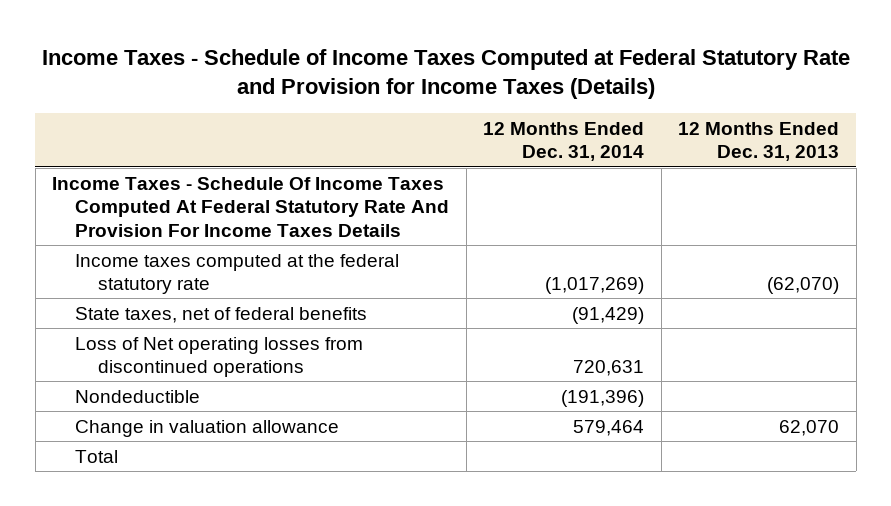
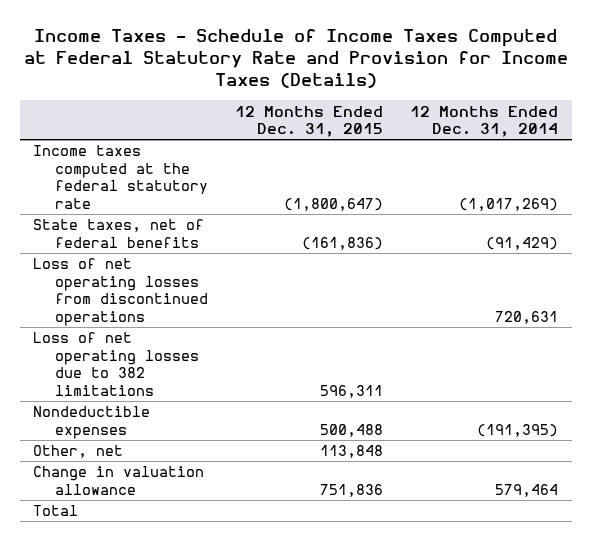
- | 12 Months Ended Dec. 31, 2014 | 12 Months Ended Dec. 31, 2013
+ | 12 Months Ended Dec. 31, 2015 | 12 Months Ended Dec. 31, 2014
- Income Taxes - Schedule Of Income Taxes Computed At Federal Statutory Rate And Provision For Income Taxes Details
- Loss of Net operating losses from discontinued operations | 720,631 |
- Nondeductible | (191,396) |
+ Loss of net operating losses from discontinued operations | | 720,631
+ Loss of net operating losses due to 382 limitations | 596,311 |
+ Nondeductible expenses | 500,488 | (191,395)
+ Other, net | 113,848 |

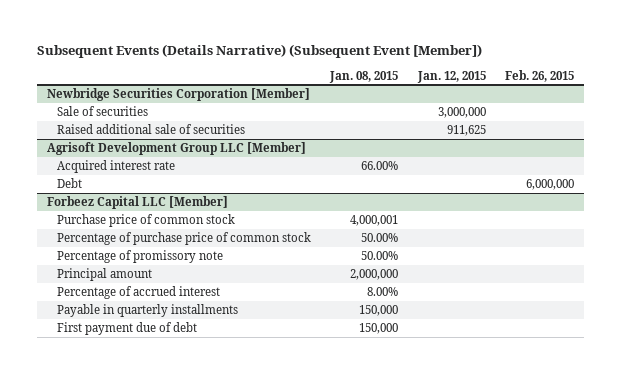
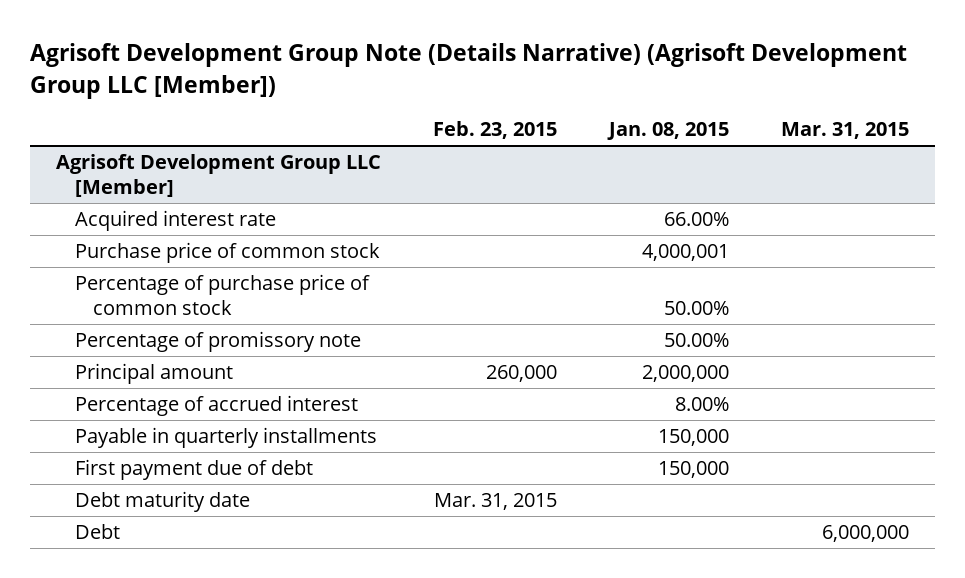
- Subsequent Events (Details Narrative) (Subsequent Event [Member])
+ Agrisoft Development Group Note (Details Narrative) (Agrisoft Development Group LLC [Member])
- | Jan. 08, 2015 | Jan. 12, 2015 | Feb. 26, 2015
+ | Feb. 23, 2015 | Jan. 08, 2015 | Mar. 31, 2015
- Newbridge Securities Corporation [Member]
- Sale of securities | | 3,000,000 |
- Raised additional sale of securities | | 911,625 |
- Forbeez Capital LLC [Member]
@ Agrisoft Development Group LLC [Member]
+ Debt maturity date | Mar. 31, 2015 | |
moved down: Debt | | | 6,000,000

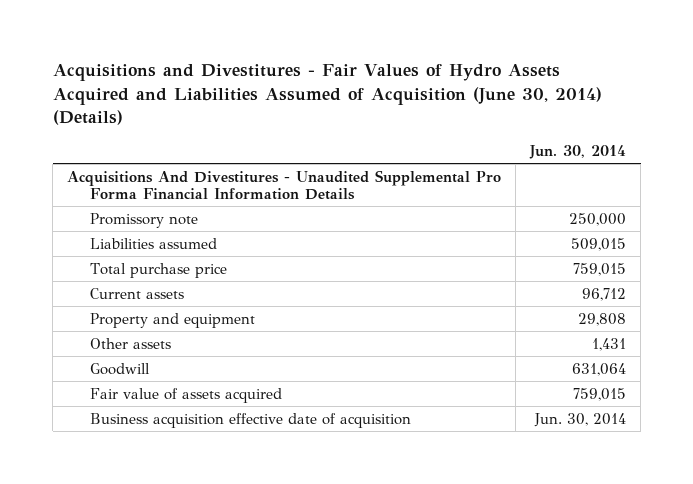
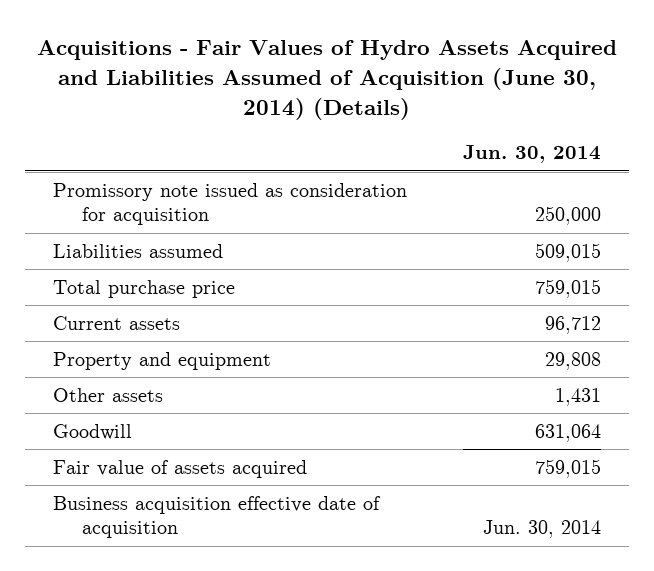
- Acquisitions and Divestitures - Fair Values of Hydro Assets Acquired and Liabilities Assumed of Acquisition (June 30, 2014) (Details)
+ Acquisitions - Fair Values of Hydro Assets Acquired and Liabilities Assumed of Acquisition (June 30, 2014) (Details)
- Acquisitions And Divestitures - Unaudited Supplemental Pro Forma Financial Information Details
- Promissory note | 250,000
+ Promissory note issued as consideration for acquisition | 250,000

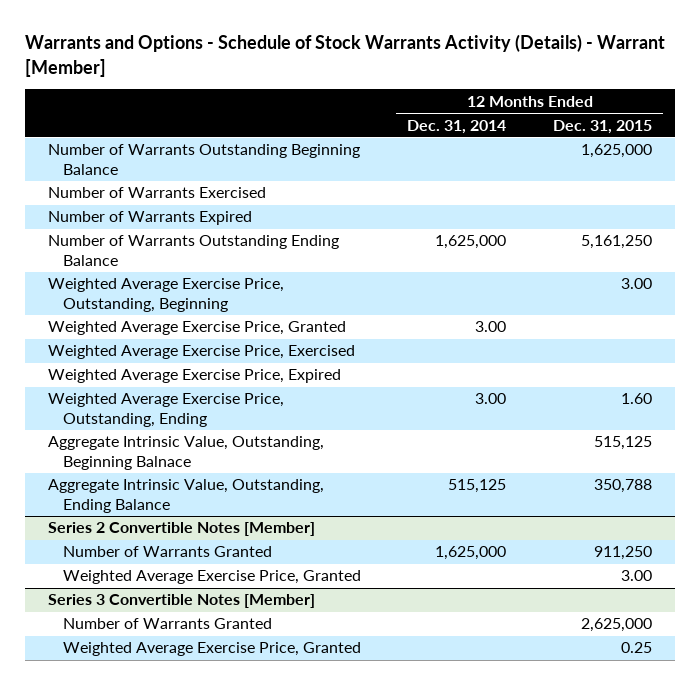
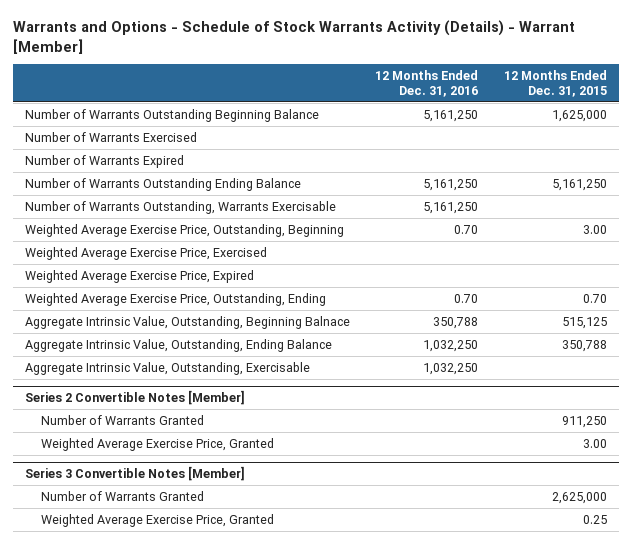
- | 12 Months Ended Dec. 31, 2014 | 12 Months Ended Dec. 31, 2015
+ | 12 Months Ended Dec. 31, 2016 | 12 Months Ended Dec. 31, 2015
+ Number of Warrants Outstanding, Warrants Exercisable | 5,161,250 |
- Weighted Average Exercise Price, Granted | 3.00 |
- Weighted Average Exercise Price, Outstanding, Ending | 3.00 | 1.60
+ Weighted Average Exercise Price, Outstanding, Ending | 0.70 | 0.70
+ Aggregate Intrinsic Value, Outstanding, Exercisable | 1,032,250 |

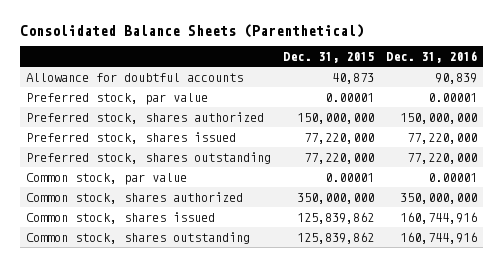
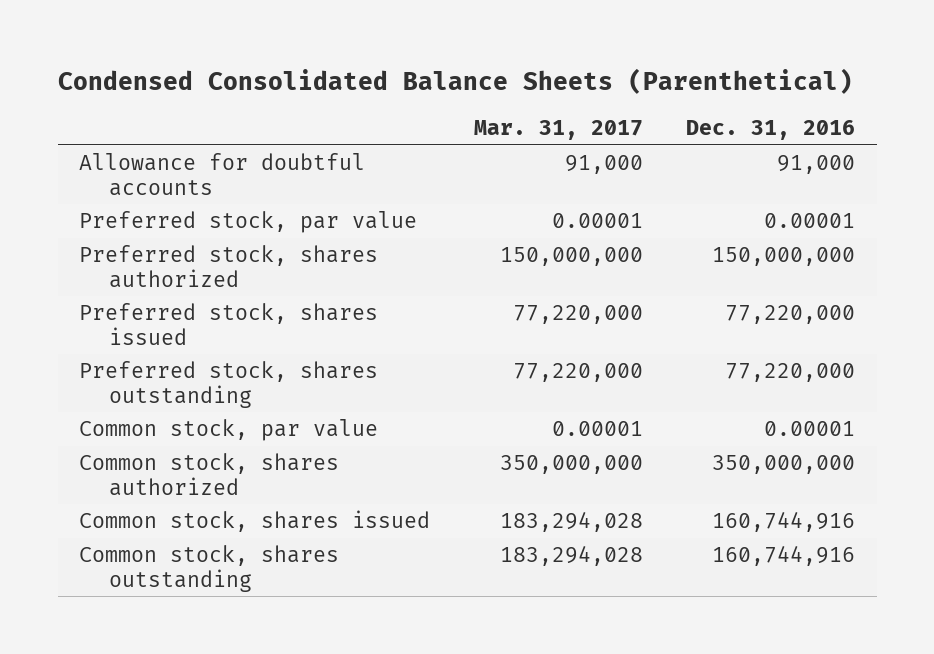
- Consolidated Balance Sheets (Parenthetical)
+ Condensed Consolidated Balance Sheets (Parenthetical)
- | Dec. 31, 2015 | Dec. 31, 2016
+ | Mar. 31, 2017 | Dec. 31, 2016
- Allowance for doubtful accounts | 40,873 | 90,839
+ Allowance for doubtful accounts | 91,000 | 91,000

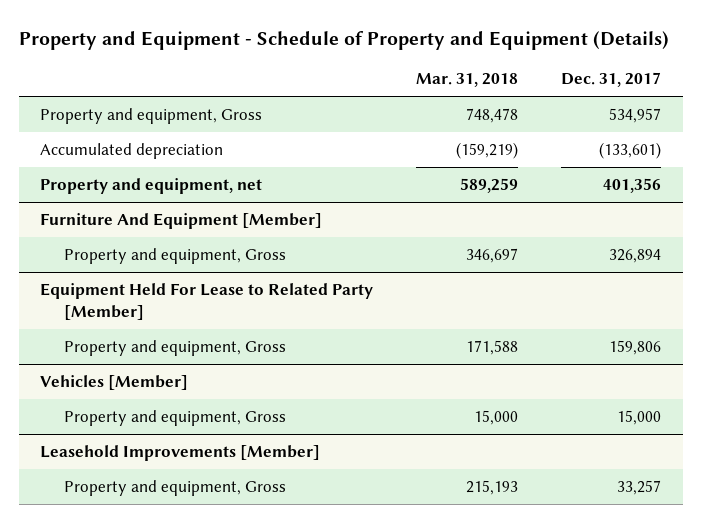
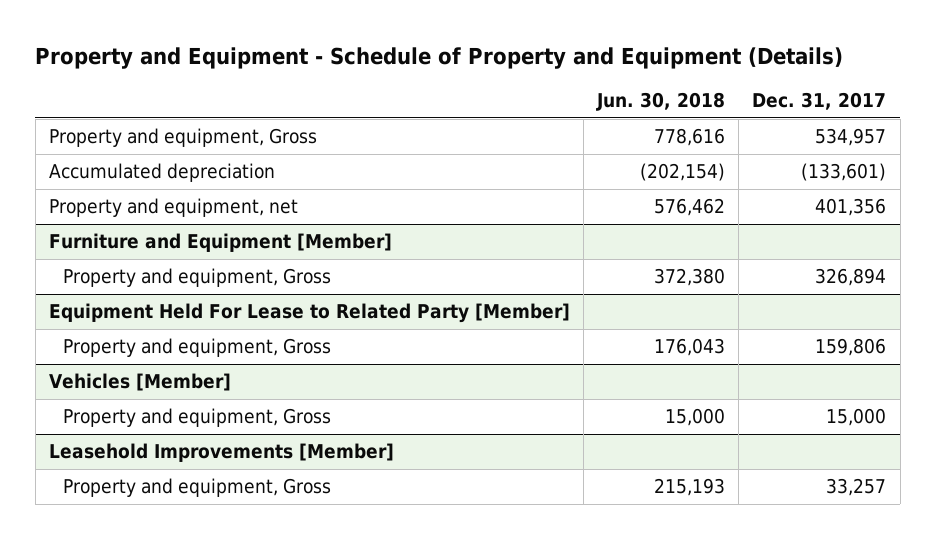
- | Mar. 31, 2018 | Dec. 31, 2017
+ | Jun. 30, 2018 | Dec. 31, 2017
- Furniture And Equipment [Member]
+ Furniture and Equipment [Member]

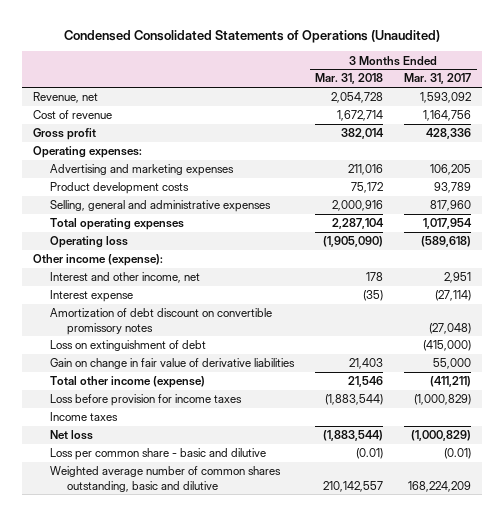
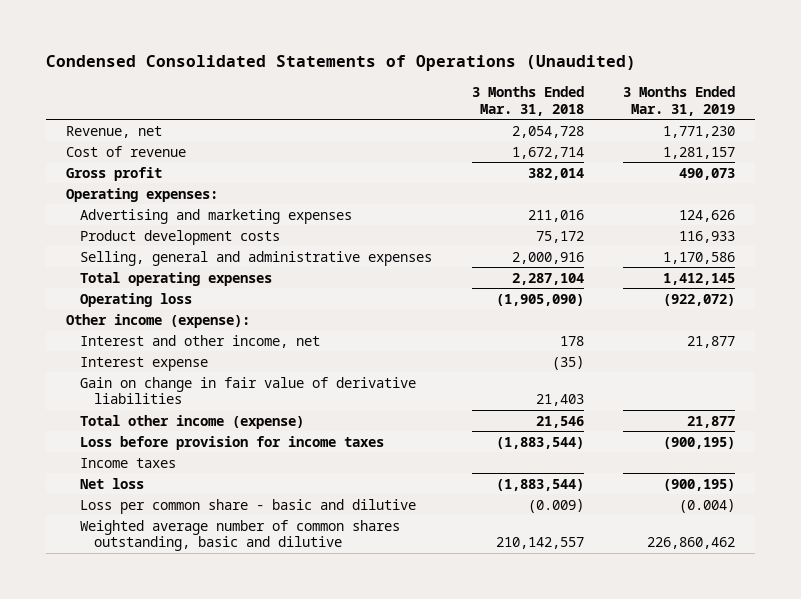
- | 3 Months Ended Mar. 31, 2018 | 3 Months Ended Mar. 31, 2017
+ | 3 Months Ended Mar. 31, 2018 | 3 Months Ended Mar. 31, 2019
- Amortization of debt discount on convertible promissory notes | | (27,048)
- Loss on extinguishment of debt | | (415,000)
- Loss per common share - basic and dilutive | (0.01) | (0.01)
+ Loss per common share - basic and dilutive | (0.009) | (0.004)

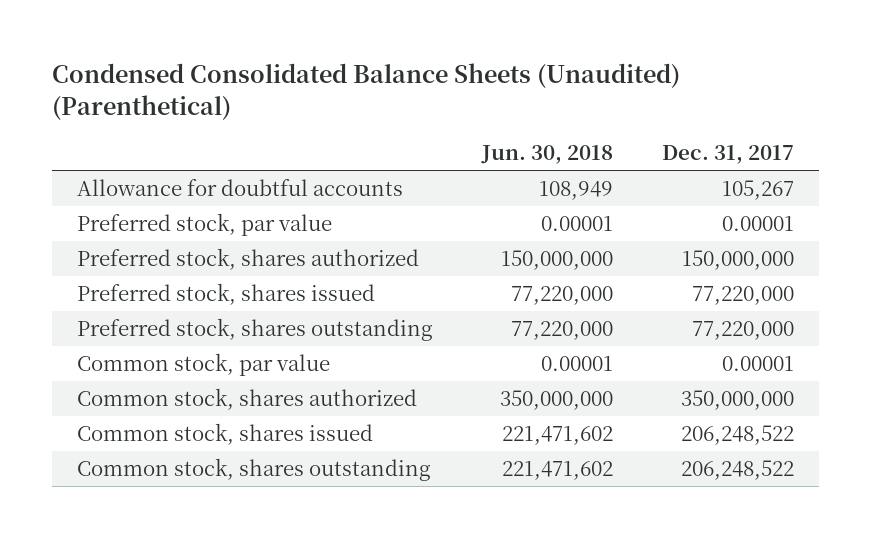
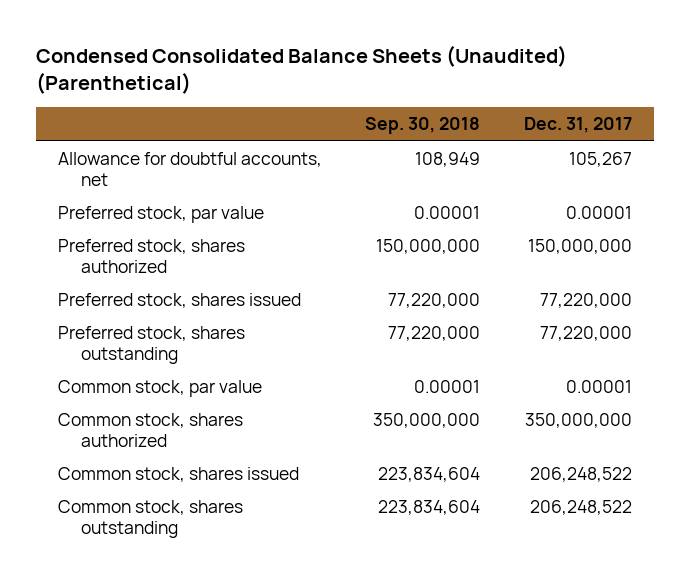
- | Jun. 30, 2018 | Dec. 31, 2017
+ | Sep. 30, 2018 | Dec. 31, 2017
- Allowance for doubtful accounts | 108,949 | 105,267
+ Allowance for doubtful accounts, net | 108,949 | 105,267

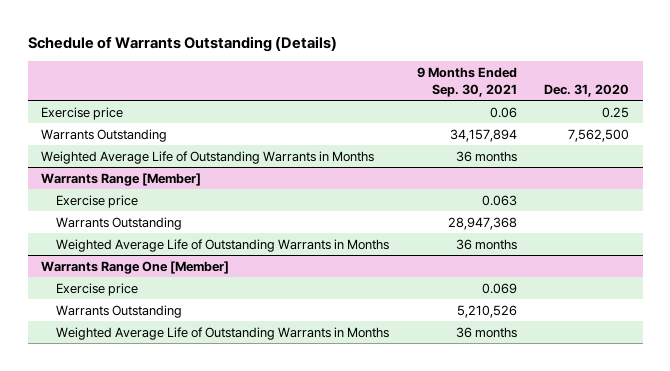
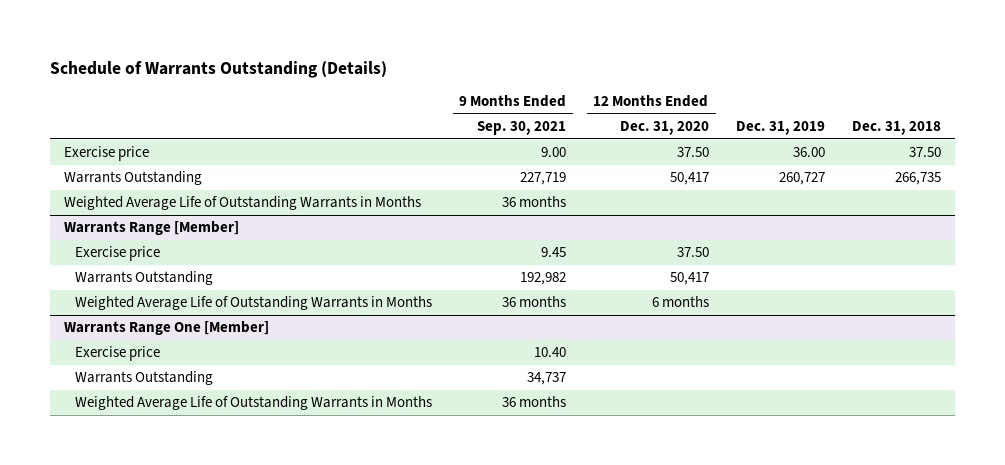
- | 9 Months Ended Sep. 30, 2021 | Dec. 31, 2020
+ | 9 Months Ended Sep. 30, 2021 | 12 Months Ended Dec. 31, 2020 | Dec. 31, 2019 | Dec. 31, 2018
- Exercise price | 0.06 | 0.25
- Warrants Outstanding | 34,157,894 | 7,562,500
+ Exercise price | 9.00 | 37.50 | 36.00 | 37.50
+ Warrants Outstanding | 227,719 | 50,417 | 260,727 | 266,735
@ Warrants Range [Member]
- Exercise price | 0.063 |
- Warrants Outstanding | 28,947,368 |
+ Exercise price | 9.45 | 37.50 | |
+ Warrants Outstanding | 192,982 | 50,417 | |
@ Warrants Range One [Member]
- Exercise price | 0.069 |
- Warrants Outstanding | 5,210,526 |
+ Exercise price | 10.40 | | |
+ Warrants Outstanding | 34,737 | | |

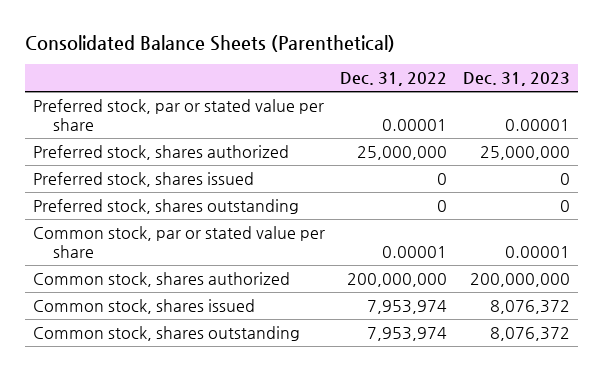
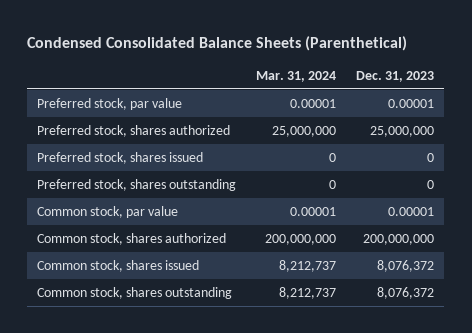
- Consolidated Balance Sheets (Parenthetical)
+ Condensed Consolidated Balance Sheets (Parenthetical)
- | Dec. 31, 2022 | Dec. 31, 2023
+ | Mar. 31, 2024 | Dec. 31, 2023
- Preferred stock, par or stated value per share | 0.00001 | 0.00001
+ Preferred stock, par value | 0.00001 | 0.00001
- Common stock, par or stated value per share | 0.00001 | 0.00001
+ Common stock, par value | 0.00001 | 0.00001

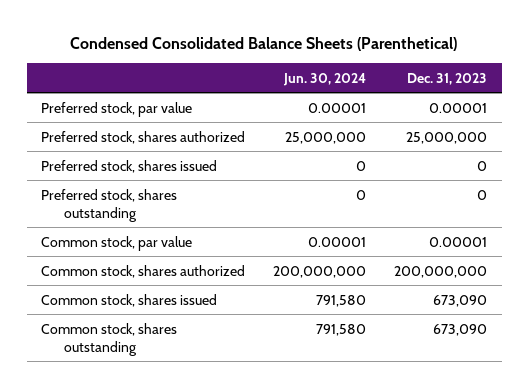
- | Mar. 31, 2024 | Dec. 31, 2023
+ | Jun. 30, 2024 | Dec. 31, 2023
- Common stock, shares issued | 8,212,737 | 8,076,372
- Common stock, shares outstanding | 8,212,737 | 8,076,372
+ Common stock, shares issued | 791,580 | 673,090
+ Common stock, shares outstanding | 791,580 | 673,090

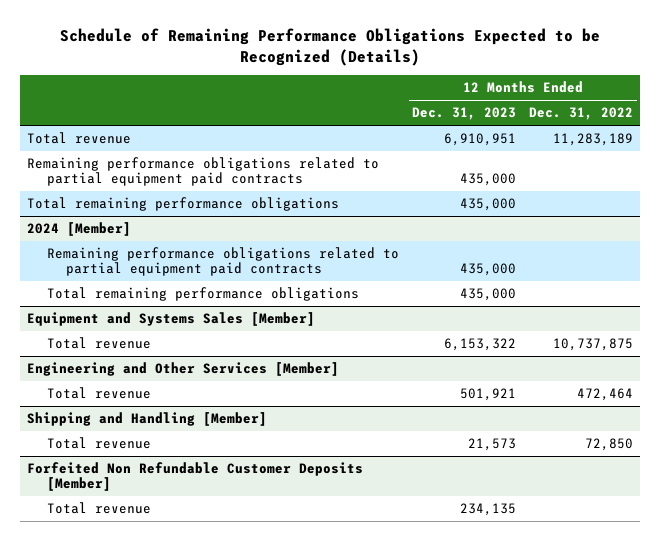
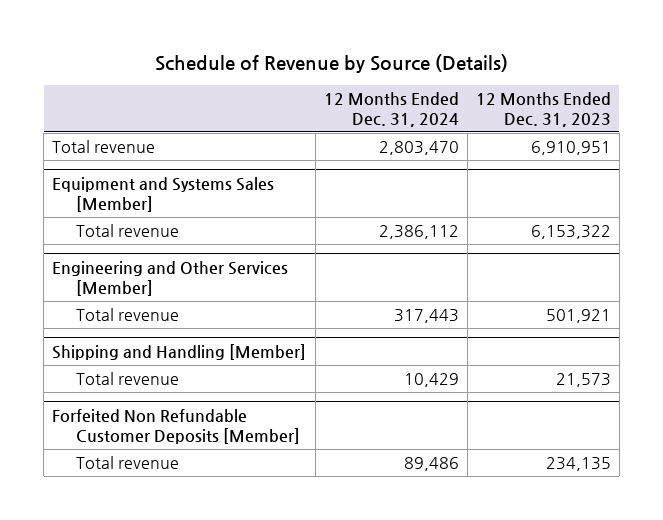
- Schedule of Remaining Performance Obligations Expected to be Recognized (Details)
+ Schedule of Revenue by Source (Details)
- | 12 Months Ended Dec. 31, 2023 | 12 Months Ended Dec. 31, 2022
+ | 12 Months Ended Dec. 31, 2024 | 12 Months Ended Dec. 31, 2023
- Remaining performance obligations related to partial equipment paid contracts | 435,000 |
- Total remaining performance obligations | 435,000 |
- 2024 [Member]
- Remaining performance obligations related to partial equipment paid contracts | 435,000 |
- Total remaining performance obligations | 435,000 |

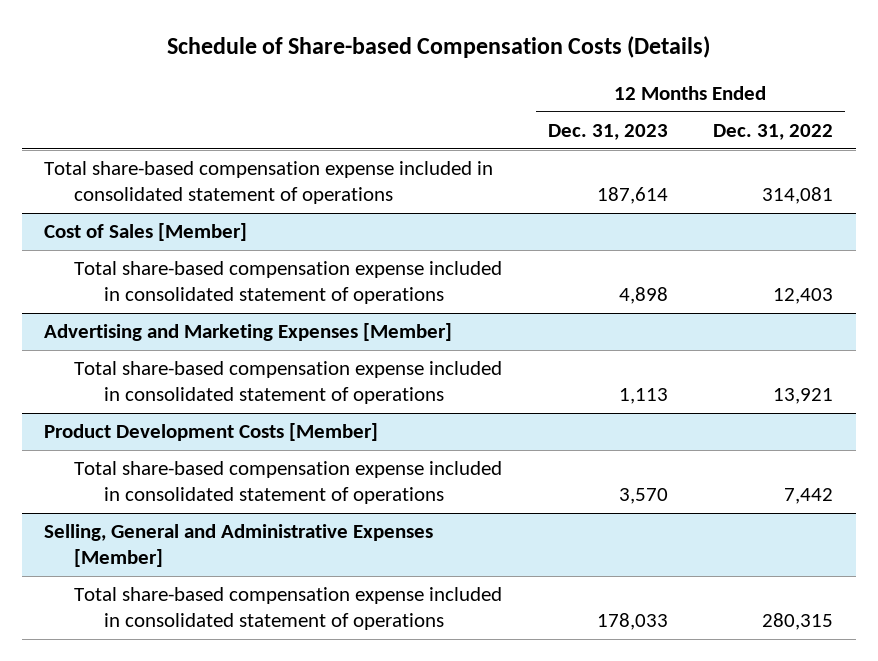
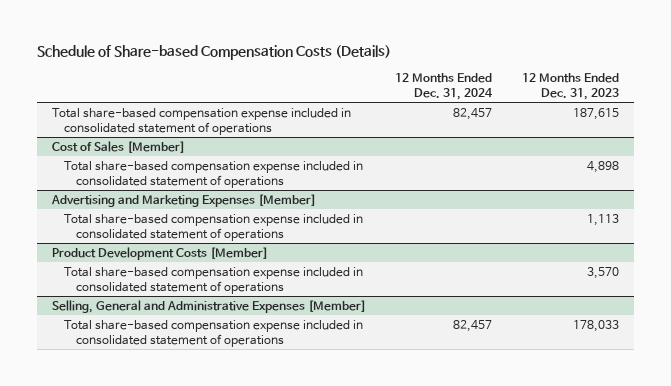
- | 12 Months Ended Dec. 31, 2023 | 12 Months Ended Dec. 31, 2022
+ | 12 Months Ended Dec. 31, 2024 | 12 Months Ended Dec. 31, 2023
- Total share-based compensation expense included in consolidated statement of operations | 187,614 | 314,081
+ Total share-based compensation expense included in consolidated statement of operations | 82,457 | 187,615

